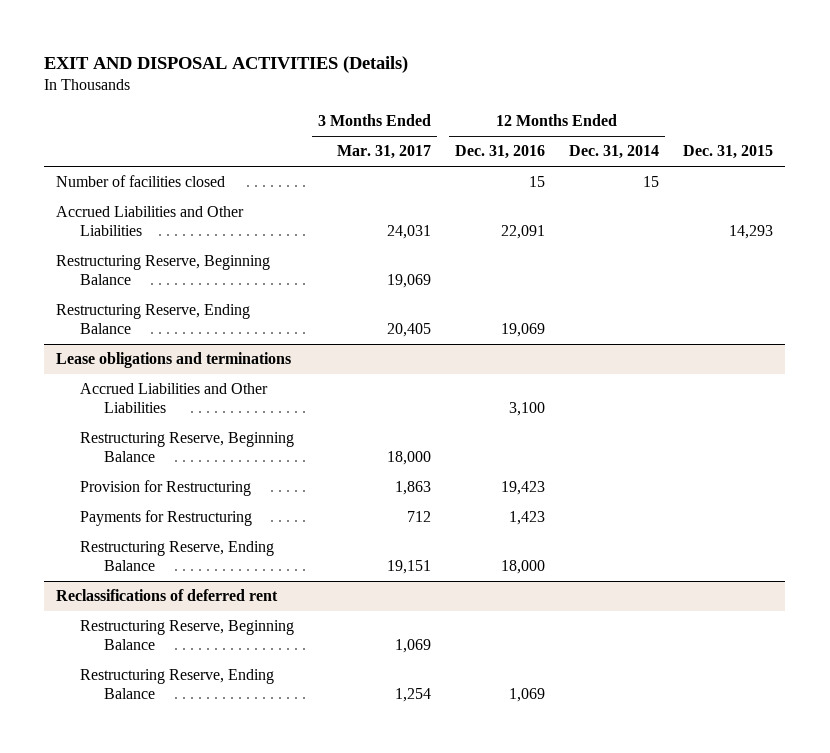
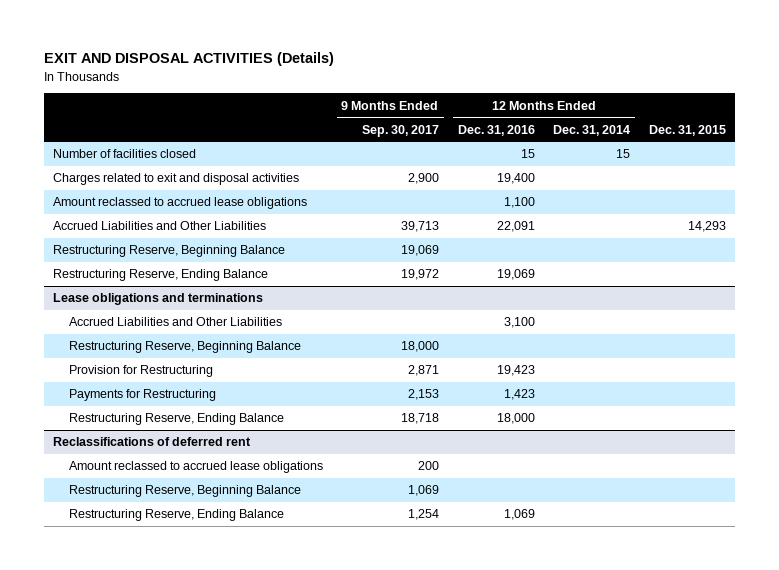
- | 3 Months Ended Mar. 31, 2017 | 12 Months Ended Dec. 31, 2016 | 12 Months Ended Dec. 31, 2014 | Dec. 31, 2015
+ | 9 Months Ended Sep. 30, 2017 | 12 Months Ended Dec. 31, 2016 | 12 Months Ended Dec. 31, 2014 | Dec. 31, 2015
+ Charges related to exit and disposal activities | 2,900 | 19,400 | |
+ Amount reclassed to accrued lease obligations | | 1,100 | |
@ Reclassifications of deferred rent
+ Amount reclassed to accrued lease obligations | 200 | | |

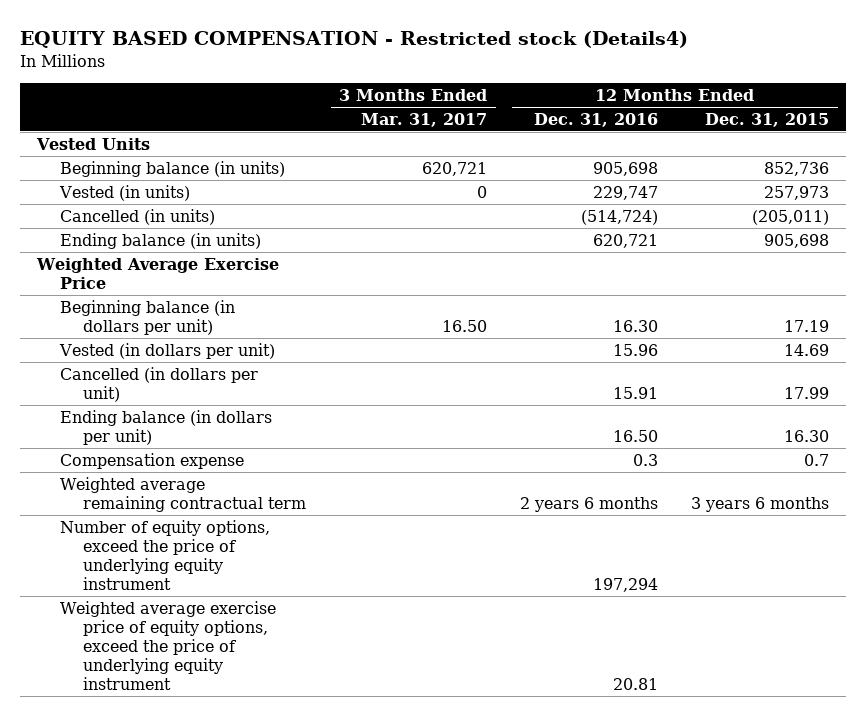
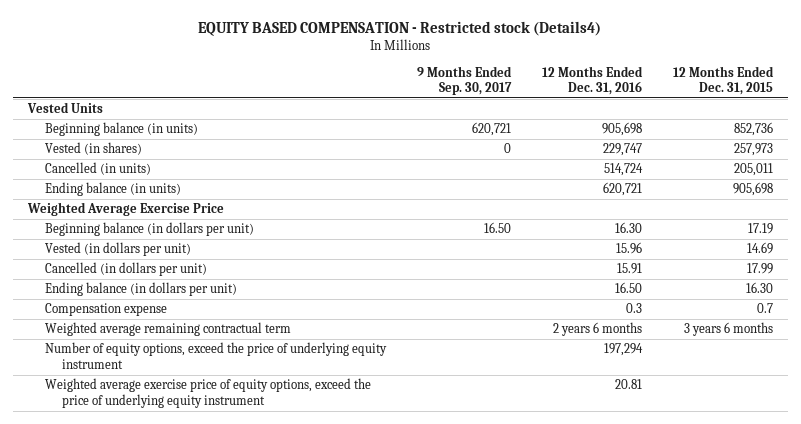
- | 3 Months Ended Mar. 31, 2017 | 12 Months Ended Dec. 31, 2016 | 12 Months Ended Dec. 31, 2015
+ | 9 Months Ended Sep. 30, 2017 | 12 Months Ended Dec. 31, 2016 | 12 Months Ended Dec. 31, 2015
- Vested (in units) | 0 | 229,747 | 257,973
- Cancelled (in units) | | (514,724) | (205,011)
+ Vested (in shares) | 0 | 229,747 | 257,973
+ Cancelled (in units) | | 514,724 | 205,011

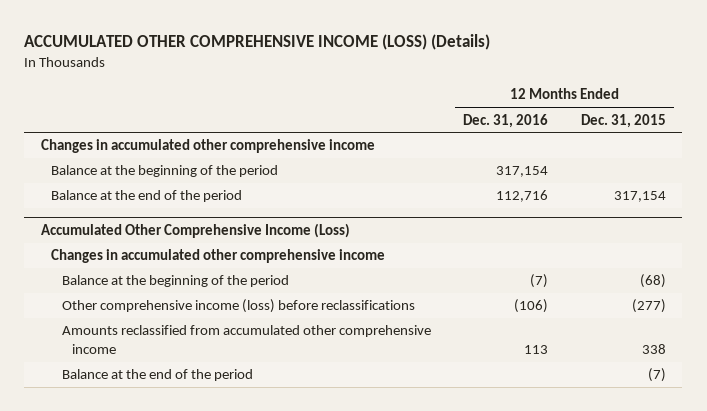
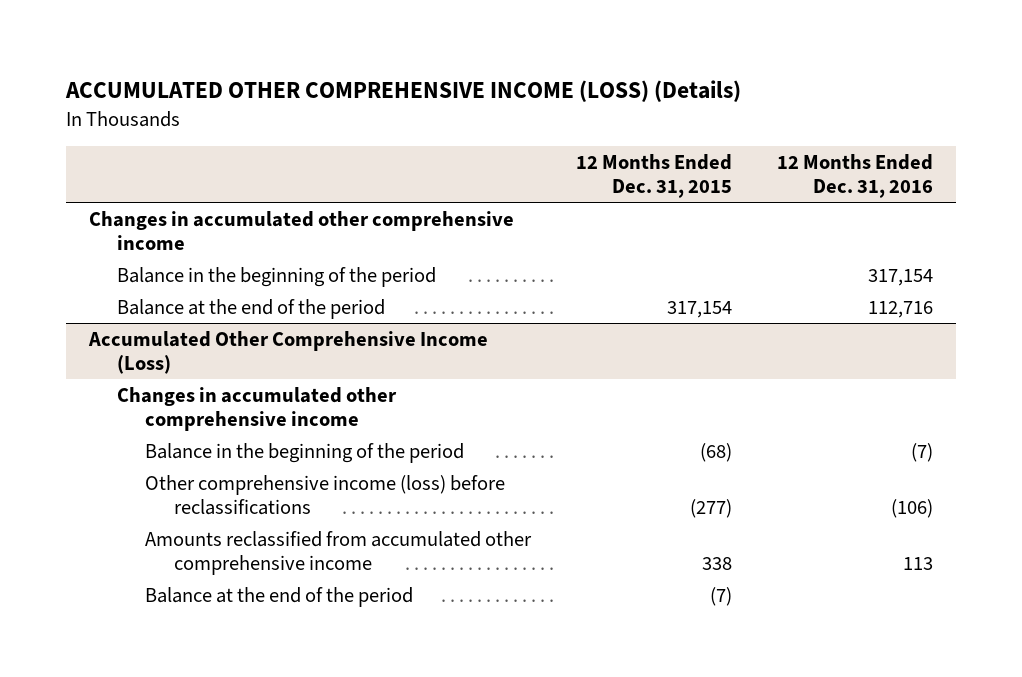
- | 12 Months Ended Dec. 31, 2016 | 12 Months Ended Dec. 31, 2015
+ | 12 Months Ended Dec. 31, 2015 | 12 Months Ended Dec. 31, 2016
- Balance at the beginning of the period | 317,154 |
+ Balance in the beginning of the period | | 317,154
@ Accumulated Other Comprehensive Income (Loss)
- Balance at the beginning of the period | (7) | (68)
+ Balance in the beginning of the period | (68) | (7)

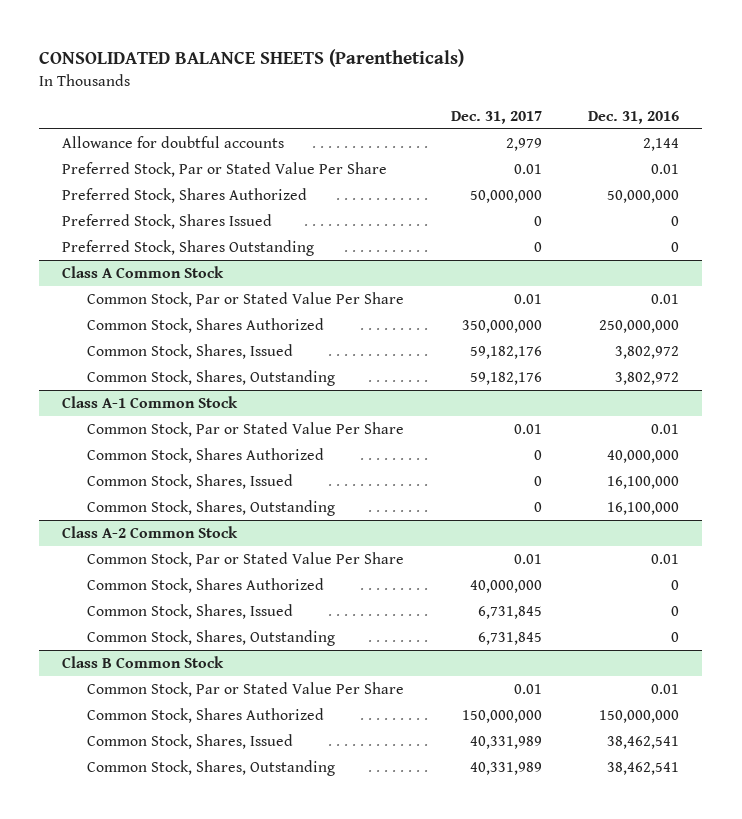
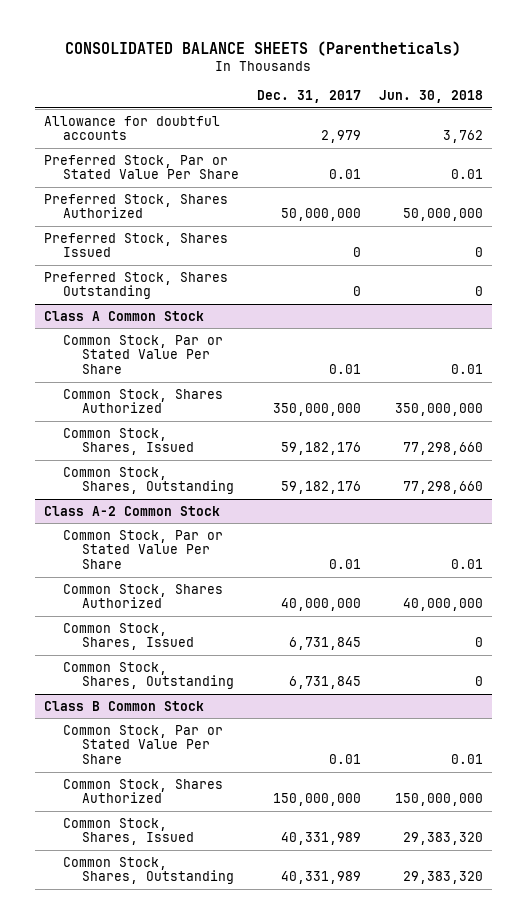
- | Dec. 31, 2017 | Dec. 31, 2016
+ | Dec. 31, 2017 | Jun. 30, 2018
- Class A-1 Common Stock
- Common Stock, Par or Stated Value Per Share | 0.01 | 0.01
- Common Stock, Shares Authorized | 0 | 40,000,000
- Common Stock, Shares, Issued | 0 | 16,100,000
- Common Stock, Shares, Outstanding | 0 | 16,100,000

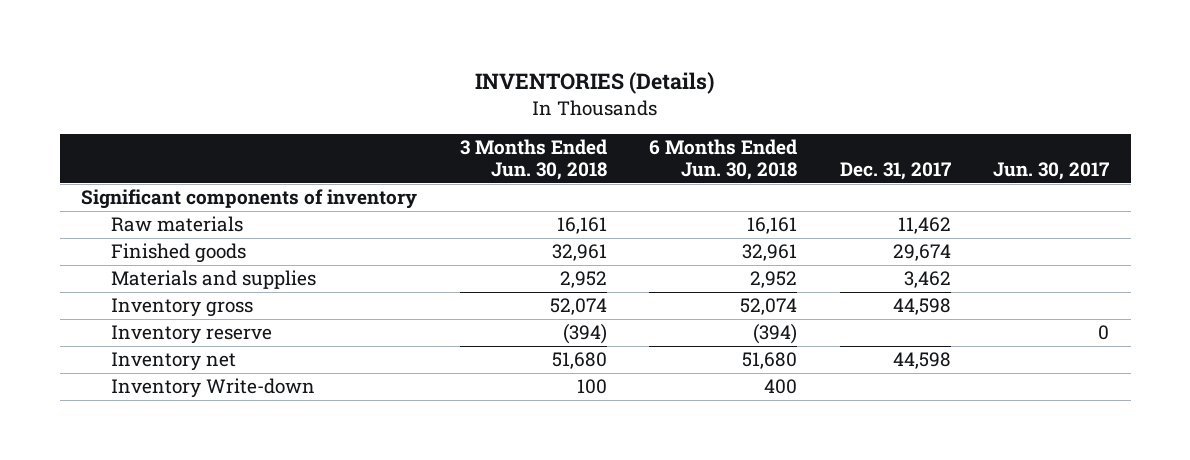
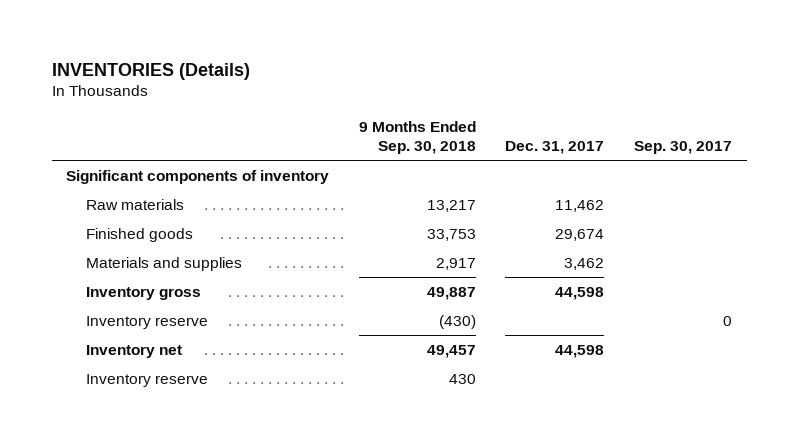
- | 3 Months Ended Jun. 30, 2018 | 6 Months Ended Jun. 30, 2018 | Dec. 31, 2017 | Jun. 30, 2017
+ | 9 Months Ended Sep. 30, 2018 | Dec. 31, 2017 | Sep. 30, 2017
- Inventory Write-down | 100 | 400 | |
+ Inventory reserve | 430 | |

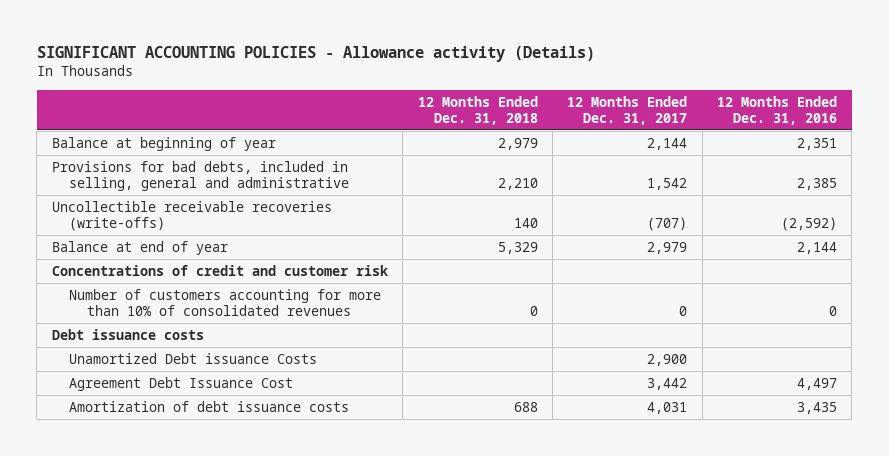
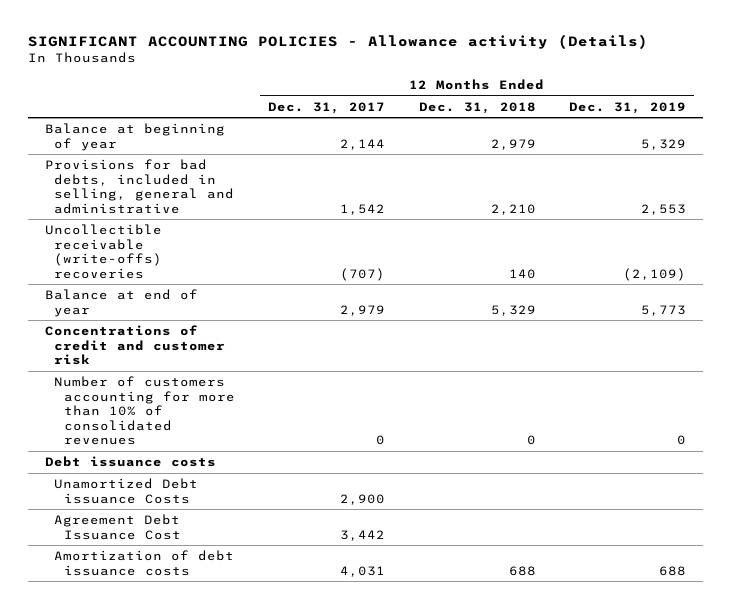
- | 12 Months Ended Dec. 31, 2018 | 12 Months Ended Dec. 31, 2017 | 12 Months Ended Dec. 31, 2016
+ | 12 Months Ended Dec. 31, 2017 | 12 Months Ended Dec. 31, 2018 | 12 Months Ended Dec. 31, 2019
- Uncollectible receivable recoveries (write-offs) | 140 | (707) | (2,592)
+ Uncollectible receivable (write-offs) recoveries | (707) | 140 | (2,109)

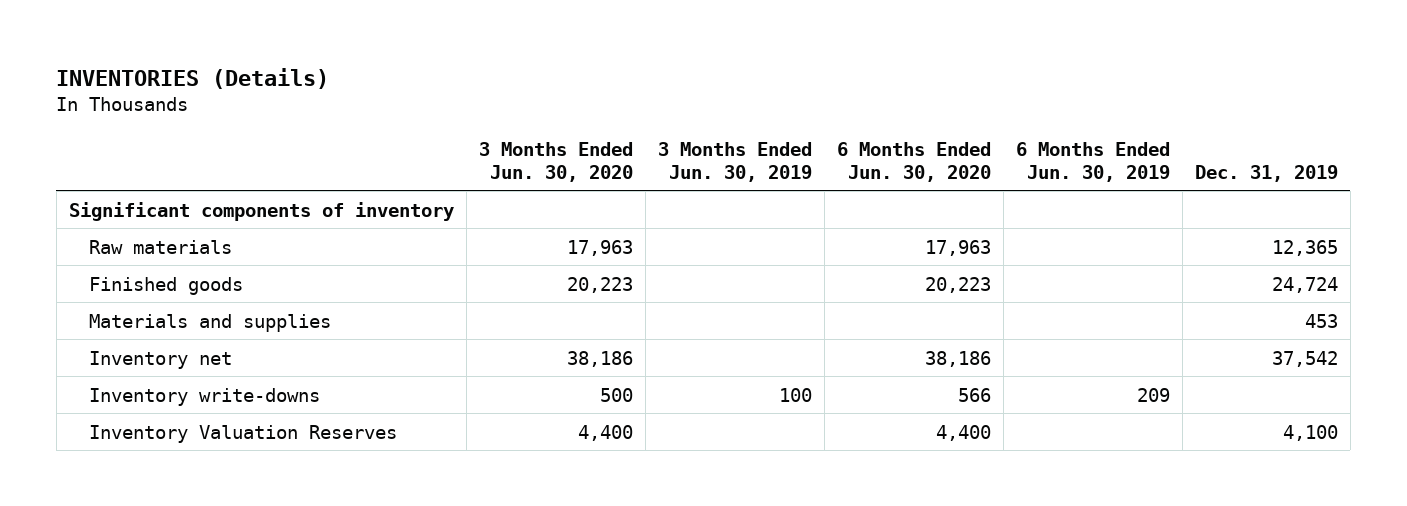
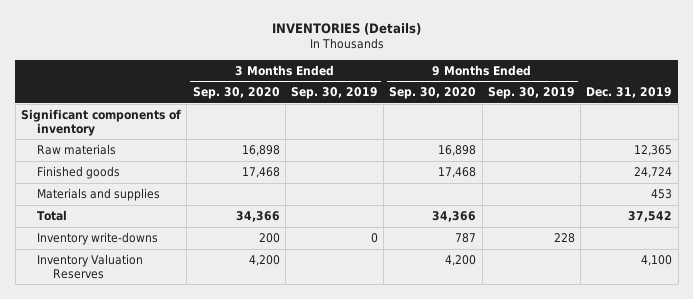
- | 3 Months Ended Jun. 30, 2020 | 3 Months Ended Jun. 30, 2019 | 6 Months Ended Jun. 30, 2020 | 6 Months Ended Jun. 30, 2019 | Dec. 31, 2019
+ | 3 Months Ended Sep. 30, 2020 | 3 Months Ended Sep. 30, 2019 | 9 Months Ended Sep. 30, 2020 | 9 Months Ended Sep. 30, 2019 | Dec. 31, 2019
- Inventory net | 38,186 | | 38,186 | | 37,542
+ Total | 34,366 | | 34,366 | | 37,542

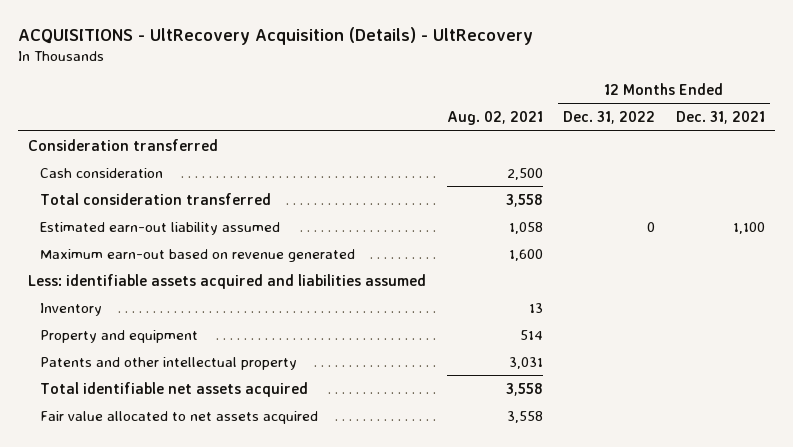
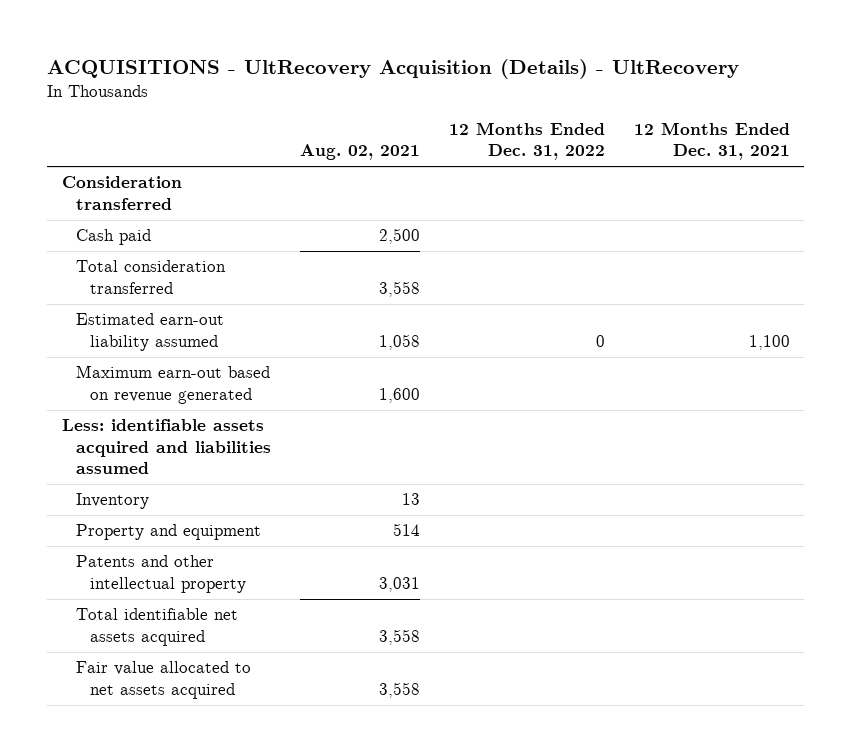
- Cash consideration | 2,500 | |
+ Cash paid | 2,500 | |

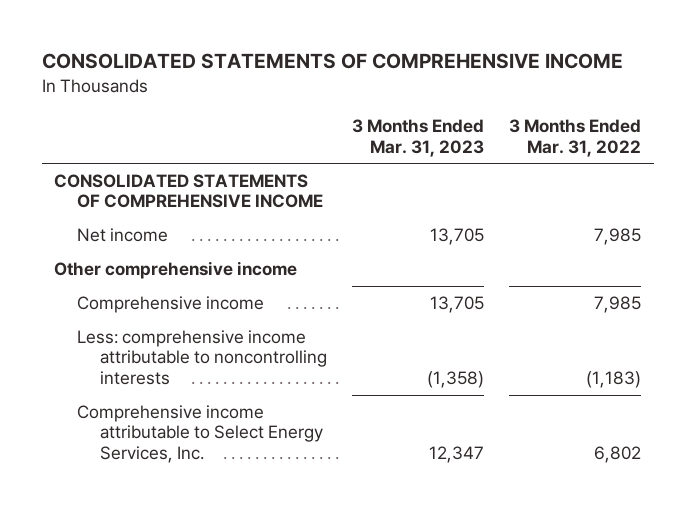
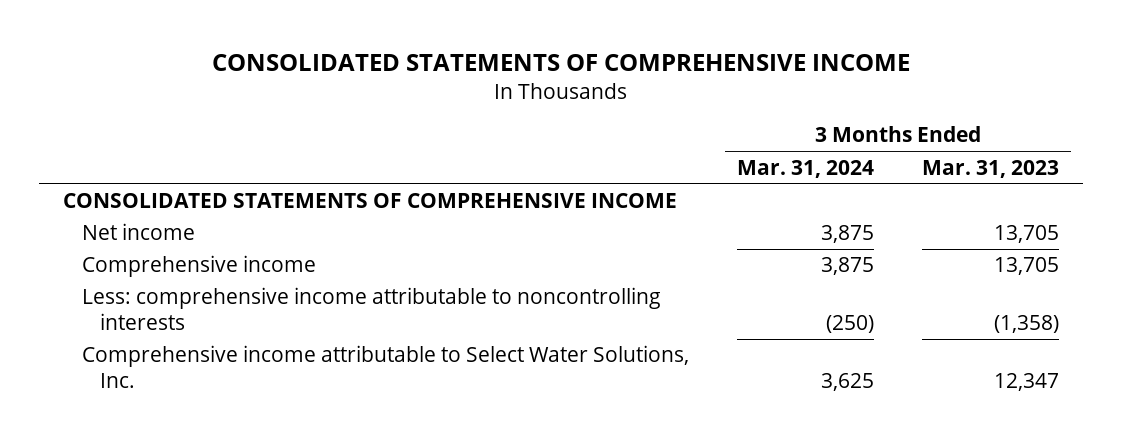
- | 3 Months Ended Mar. 31, 2023 | 3 Months Ended Mar. 31, 2022
+ | 3 Months Ended Mar. 31, 2024 | 3 Months Ended Mar. 31, 2023
- Other comprehensive income
- Comprehensive income attributable to Select Energy Services, Inc. | 12,347 | 6,802
+ Comprehensive income attributable to Select Water Solutions, Inc. | 3,625 | 12,347

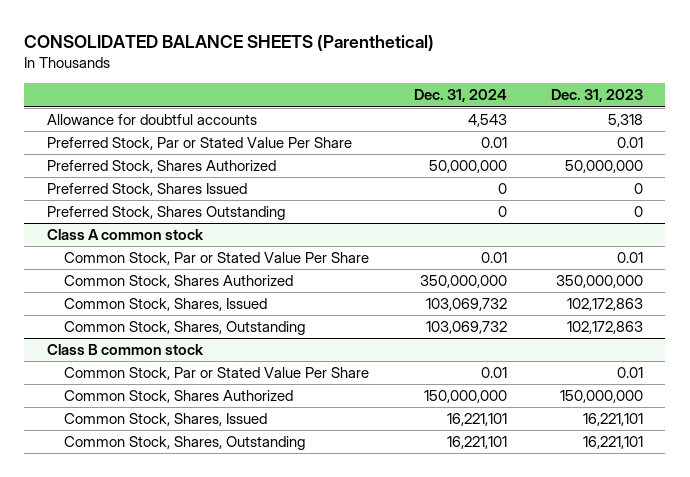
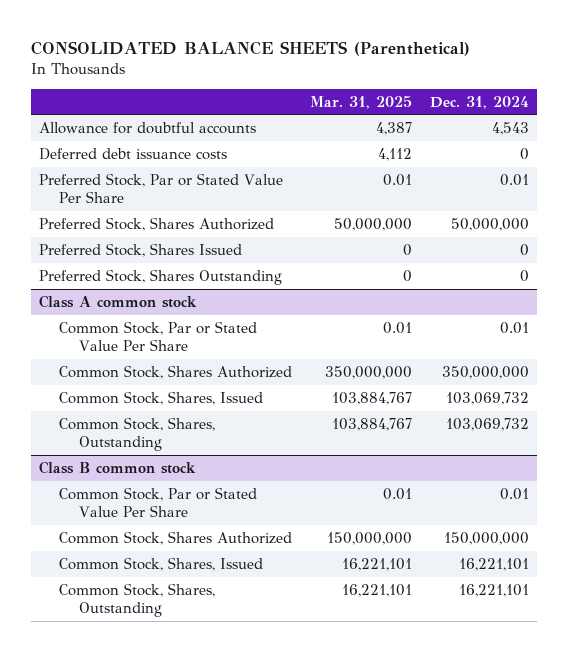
- | Dec. 31, 2024 | Dec. 31, 2023
+ | Mar. 31, 2025 | Dec. 31, 2024
+ Deferred debt issuance costs | 4,112 | 0

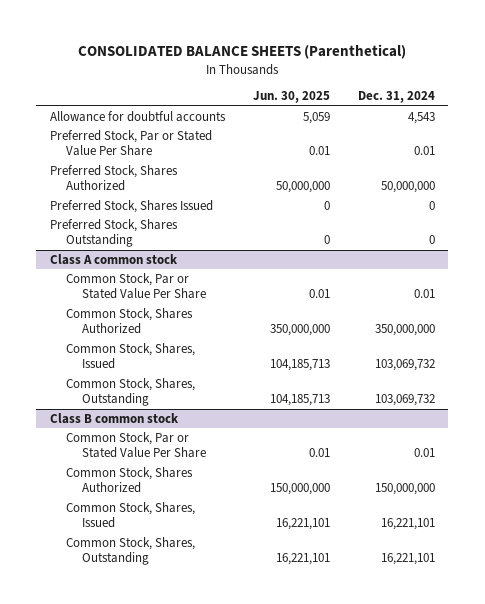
- | Mar. 31, 2025 | Dec. 31, 2024
+ | Jun. 30, 2025 | Dec. 31, 2024
- Deferred debt issuance costs | 4,112 | 0

